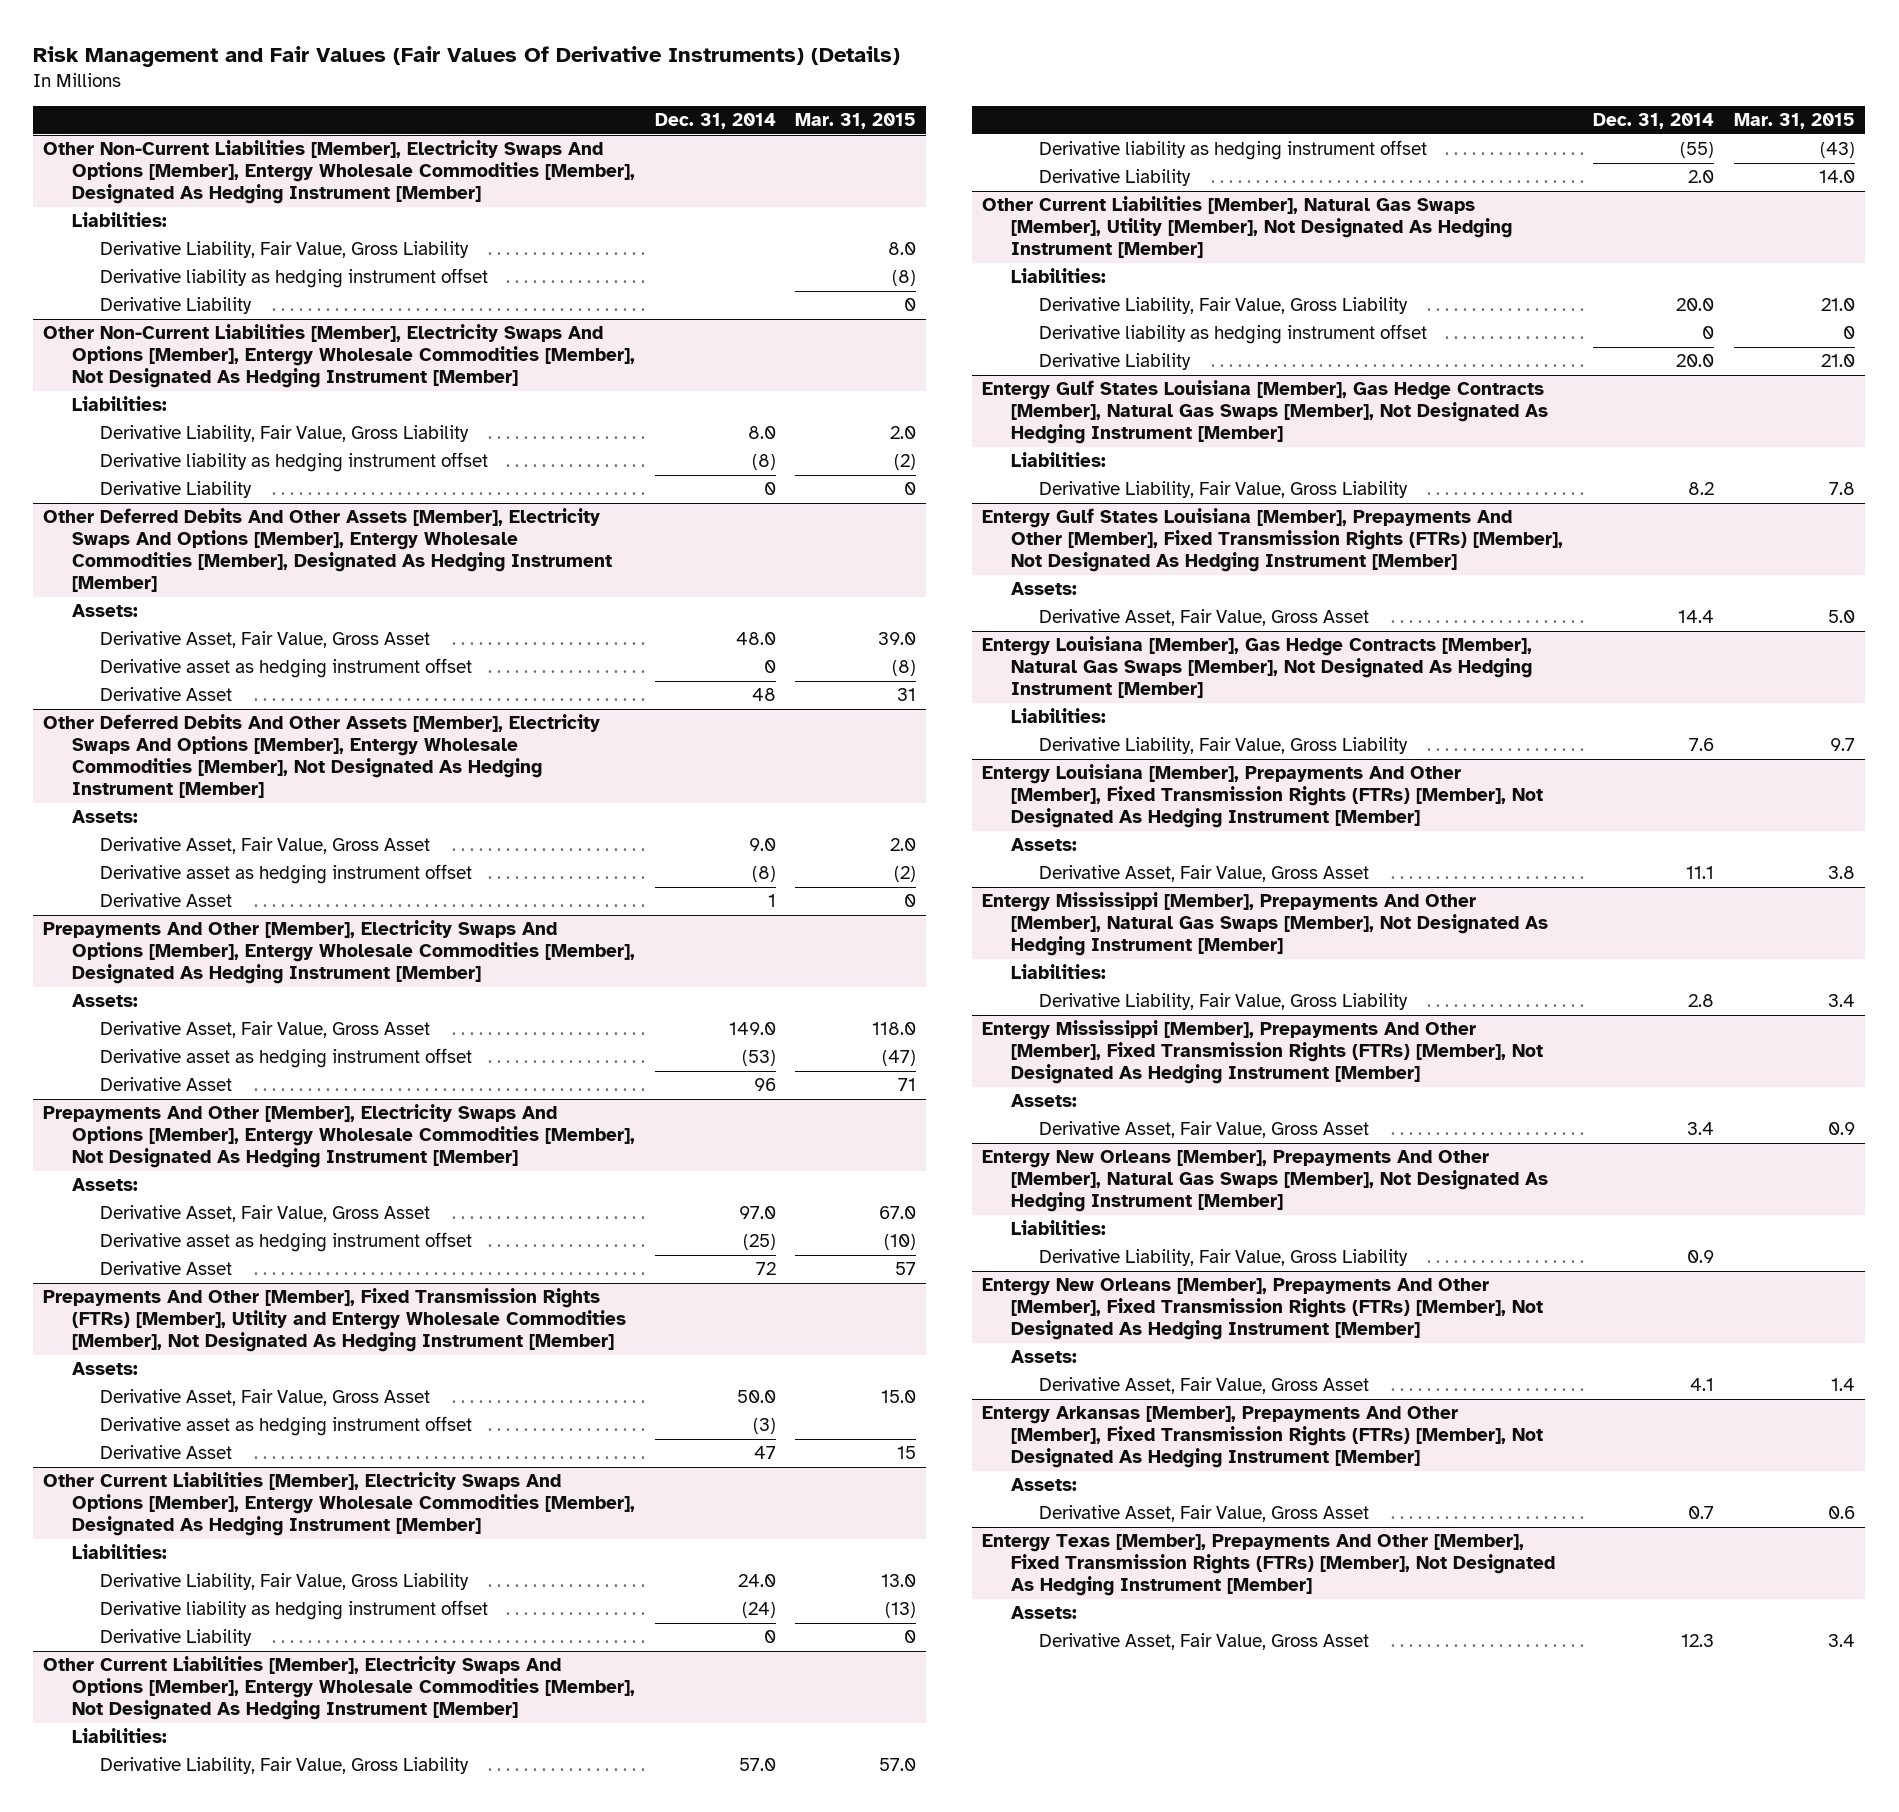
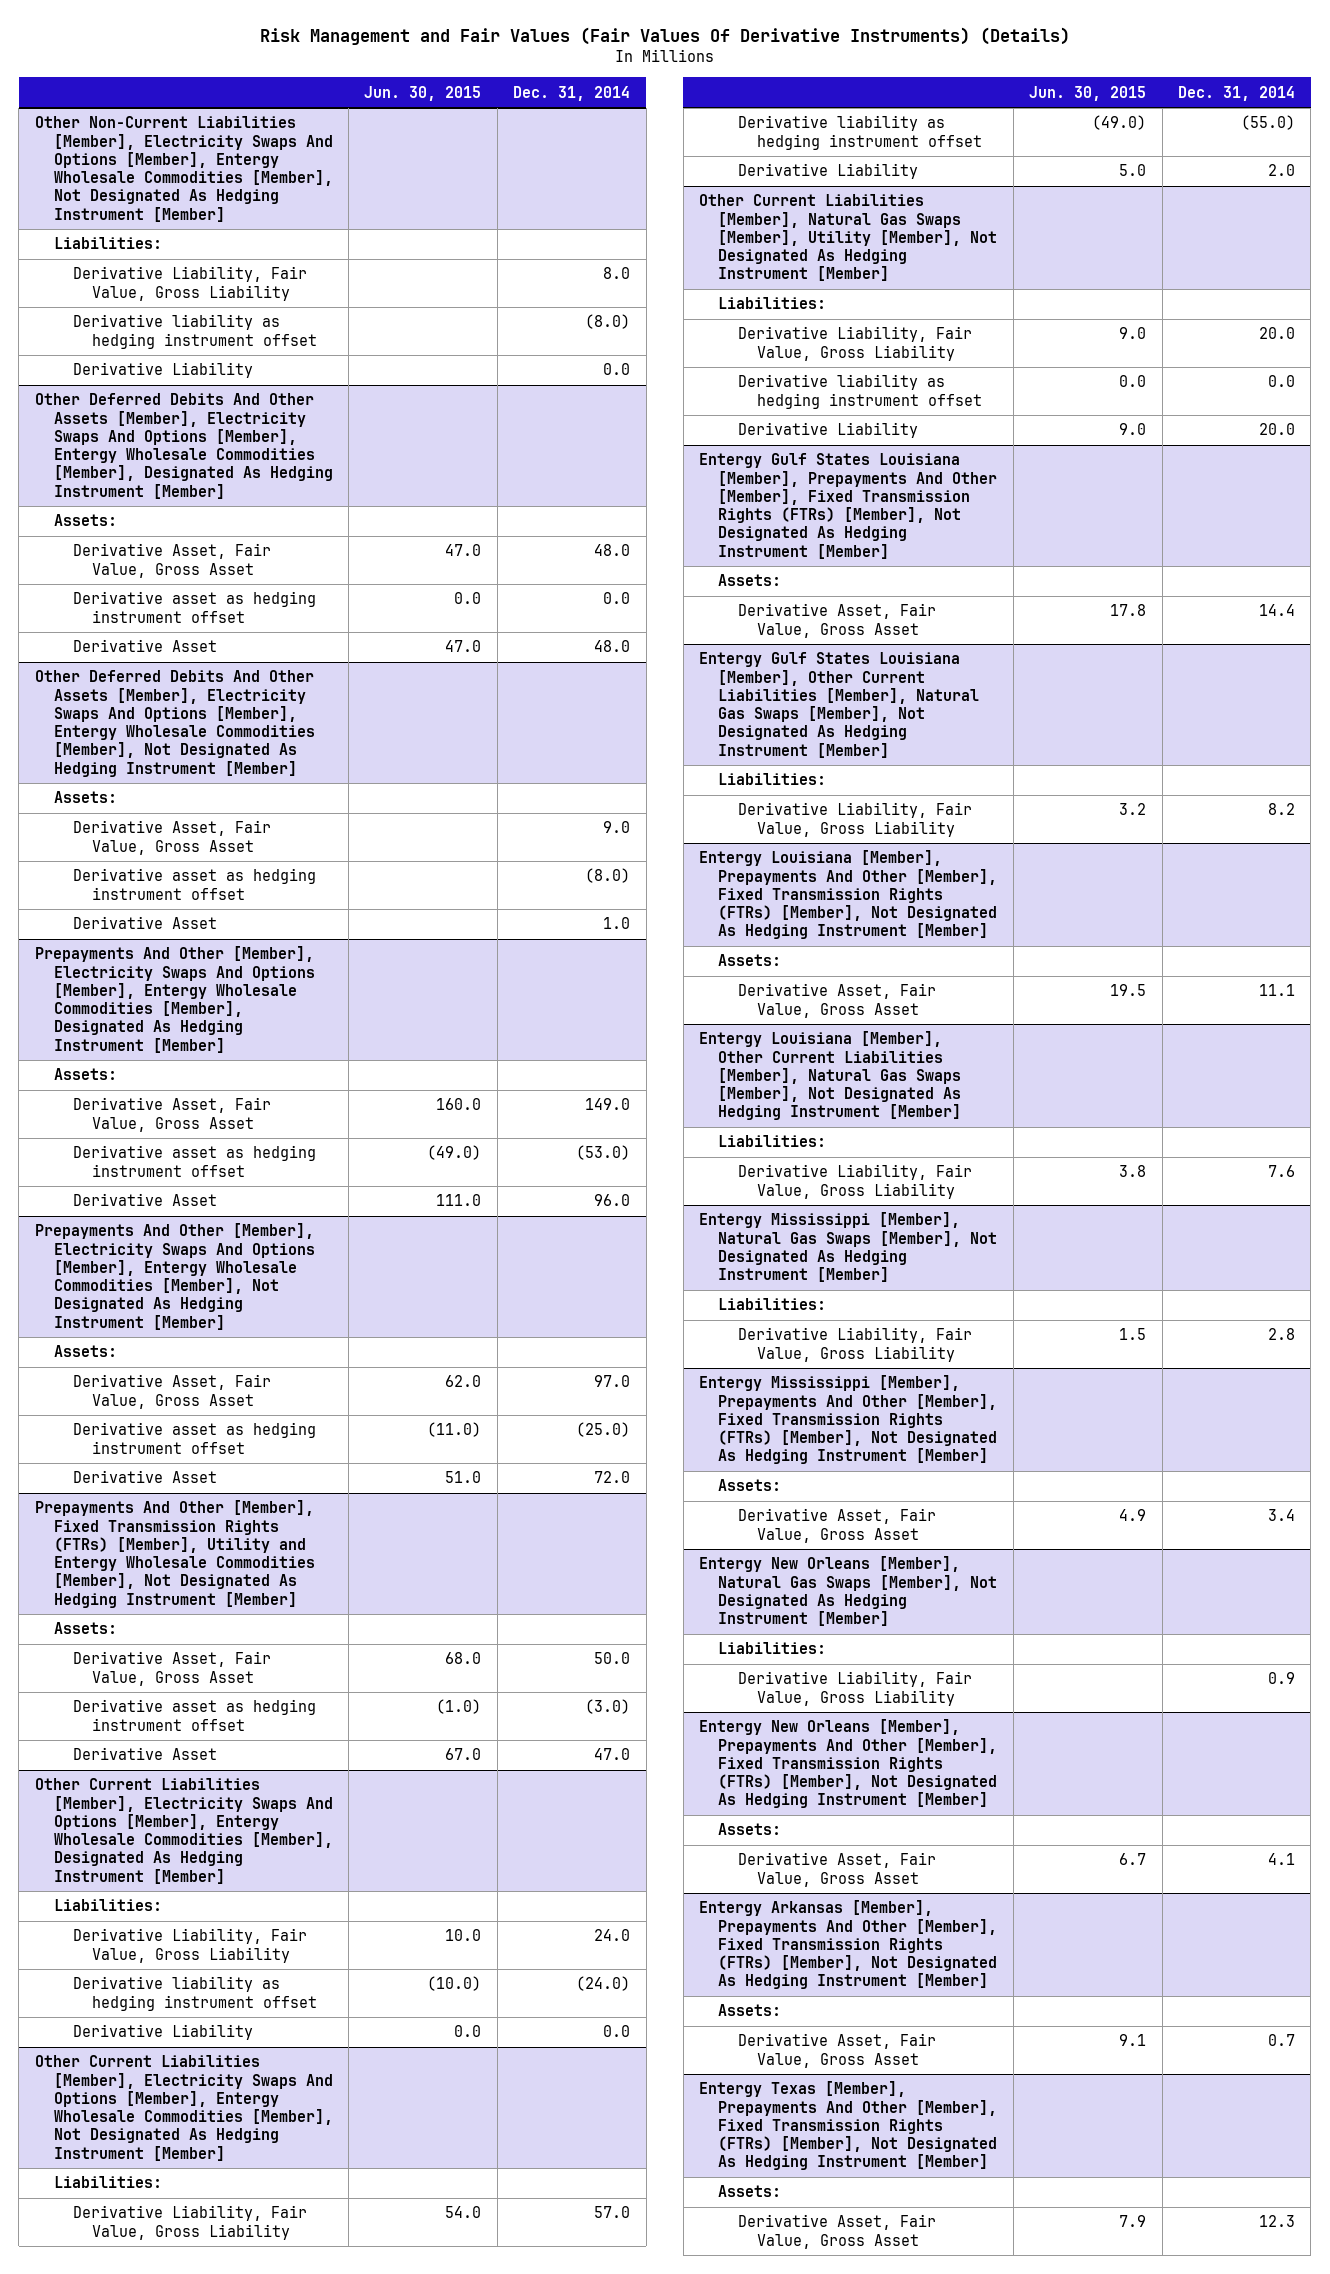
- | Dec. 31, 2014 | Mar. 31, 2015
+ | Jun. 30, 2015 | Dec. 31, 2014
- Other Non-Current Liabilities [Member], Electricity Swaps And Options [Member], Entergy Wholesale Commodities [Member], Designated As Hedging Instrument [Member]
- Liabilities:
- Derivative Liability, Fair Value, Gross Liability | | 8.0
- Derivative liability as hedging instrument offset | | (8)
- Derivative Liability | | 0
@ Other Non-Current Liabilities [Member], Electricity Swaps And Options [Member], Entergy Wholesale Commodities [Member], Not Designated As Hedging Instrument [Member]
- Derivative liability as hedging instrument offset | (8) | (2)
- Derivative Liability | 0 | 0
+ Derivative liability as hedging instrument offset | | (8.0)
+ Derivative Liability | | 0.0
@ Other Deferred Debits And Other Assets [Member], Electricity Swaps And Options [Member], Entergy Wholesale Commodities [Member], Designated As Hedging Instrument [Member]
- Derivative asset as hedging instrument offset | 0 | (8)
- Derivative Asset | 48 | 31
+ Derivative asset as hedging instrument offset | 0.0 | 0.0
+ Derivative Asset | 47.0 | 48.0
@ Other Deferred Debits And Other Assets [Member], Electricity Swaps And Options [Member], Entergy Wholesale Commodities [Member], Not Designated As Hedging Instrument [Member]
- Derivative asset as hedging instrument offset | (8) | (2)
- Derivative Asset | 1 | 0
+ Derivative asset as hedging instrument offset | | (8.0)
+ Derivative Asset | | 1.0
@ Prepayments And Other [Member], Electricity Swaps And Options [Member], Entergy Wholesale Commodities [Member], Designated As Hedging Instrument [Member]
- Derivative asset as hedging instrument offset | (53) | (47)
- Derivative Asset | 96 | 71
+ Derivative asset as hedging instrument offset | (49.0) | (53.0)
+ Derivative Asset | 111.0 | 96.0
@ Prepayments And Other [Member], Electricity Swaps And Options [Member], Entergy Wholesale Commodities [Member], Not Designated As Hedging Instrument [Member]
- Derivative asset as hedging instrument offset | (25) | (10)
- Derivative Asset | 72 | 57
+ Derivative asset as hedging instrument offset | (11.0) | (25.0)
+ Derivative Asset | 51.0 | 72.0
@ Prepayments And Other [Member], Fixed Transmission Rights (FTRs) [Member], Utility and Entergy Wholesale Commodities [Member], Not Designated As Hedging Instrument [Member]
- Derivative asset as hedging instrument offset | (3) |
- Derivative Asset | 47 | 15
+ Derivative asset as hedging instrument offset | (1.0) | (3.0)
+ Derivative Asset | 67.0 | 47.0
@ Other Current Liabilities [Member], Electricity Swaps And Options [Member], Entergy Wholesale Commodities [Member], Designated As Hedging Instrument [Member]
- Derivative liability as hedging instrument offset | (24) | (13)
- Derivative Liability | 0 | 0
+ Derivative liability as hedging instrument offset | (10.0) | (24.0)
+ Derivative Liability | 0.0 | 0.0
@ Other Current Liabilities [Member], Electricity Swaps And Options [Member], Entergy Wholesale Commodities [Member], Not Designated As Hedging Instrument [Member]
- Derivative liability as hedging instrument offset | (55) | (43)
+ Derivative liability as hedging instrument offset | (49.0) | (55.0)
@ Other Current Liabilities [Member], Natural Gas Swaps [Member], Utility [Member], Not Designated As Hedging Instrument [Member]
- Derivative liability as hedging instrument offset | 0 | 0
+ Derivative liability as hedging instrument offset | 0.0 | 0.0
- Entergy Gulf States Louisiana [Member], Gas Hedge Contracts [Member], Natural Gas Swaps [Member], Not Designated As Hedging Instrument [Member]
- Liabilities:
- Derivative Liability, Fair Value, Gross Liability | 8.2 | 7.8
- Entergy Louisiana [Member], Gas Hedge Contracts [Member], Natural Gas Swaps [Member], Not Designated As Hedging Instrument [Member]
+ Entergy Gulf States Louisiana [Member], Other Current Liabilities [Member], Natural Gas Swaps [Member], Not Designated As Hedging Instrument [Member]
- Derivative Liability, Fair Value, Gross Liability | 7.6 | 9.7
+ Derivative Liability, Fair Value, Gross Liability | 3.2 | 8.2
- Entergy Mississippi [Member], Prepayments And Other [Member], Natural Gas Swaps [Member], Not Designated As Hedging Instrument [Member]
+ Entergy Louisiana [Member], Other Current Liabilities [Member], Natural Gas Swaps [Member], Not Designated As Hedging Instrument [Member]
+ Derivative Liability, Fair Value, Gross Liability | 3.8 | 7.6
+ Entergy Mississippi [Member], Natural Gas Swaps [Member], Not Designated As Hedging Instrument [Member]
+ Liabilities:
- Entergy New Orleans [Member], Prepayments And Other [Member], Natural Gas Swaps [Member], Not Designated As Hedging Instrument [Member]
+ Entergy New Orleans [Member], Natural Gas Swaps [Member], Not Designated As Hedging Instrument [Member]

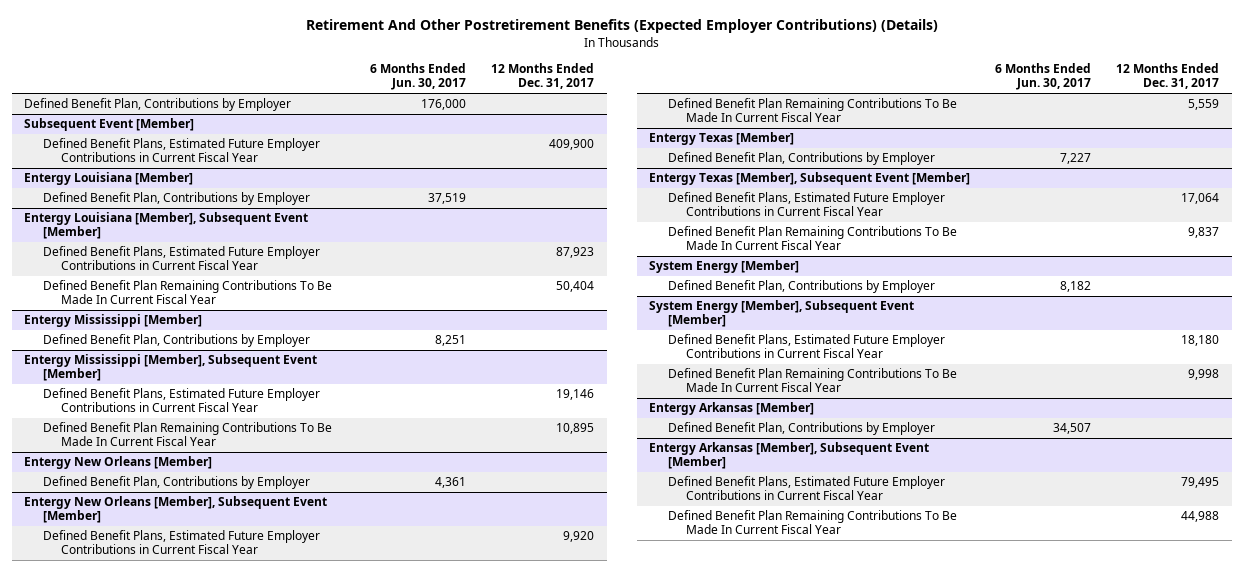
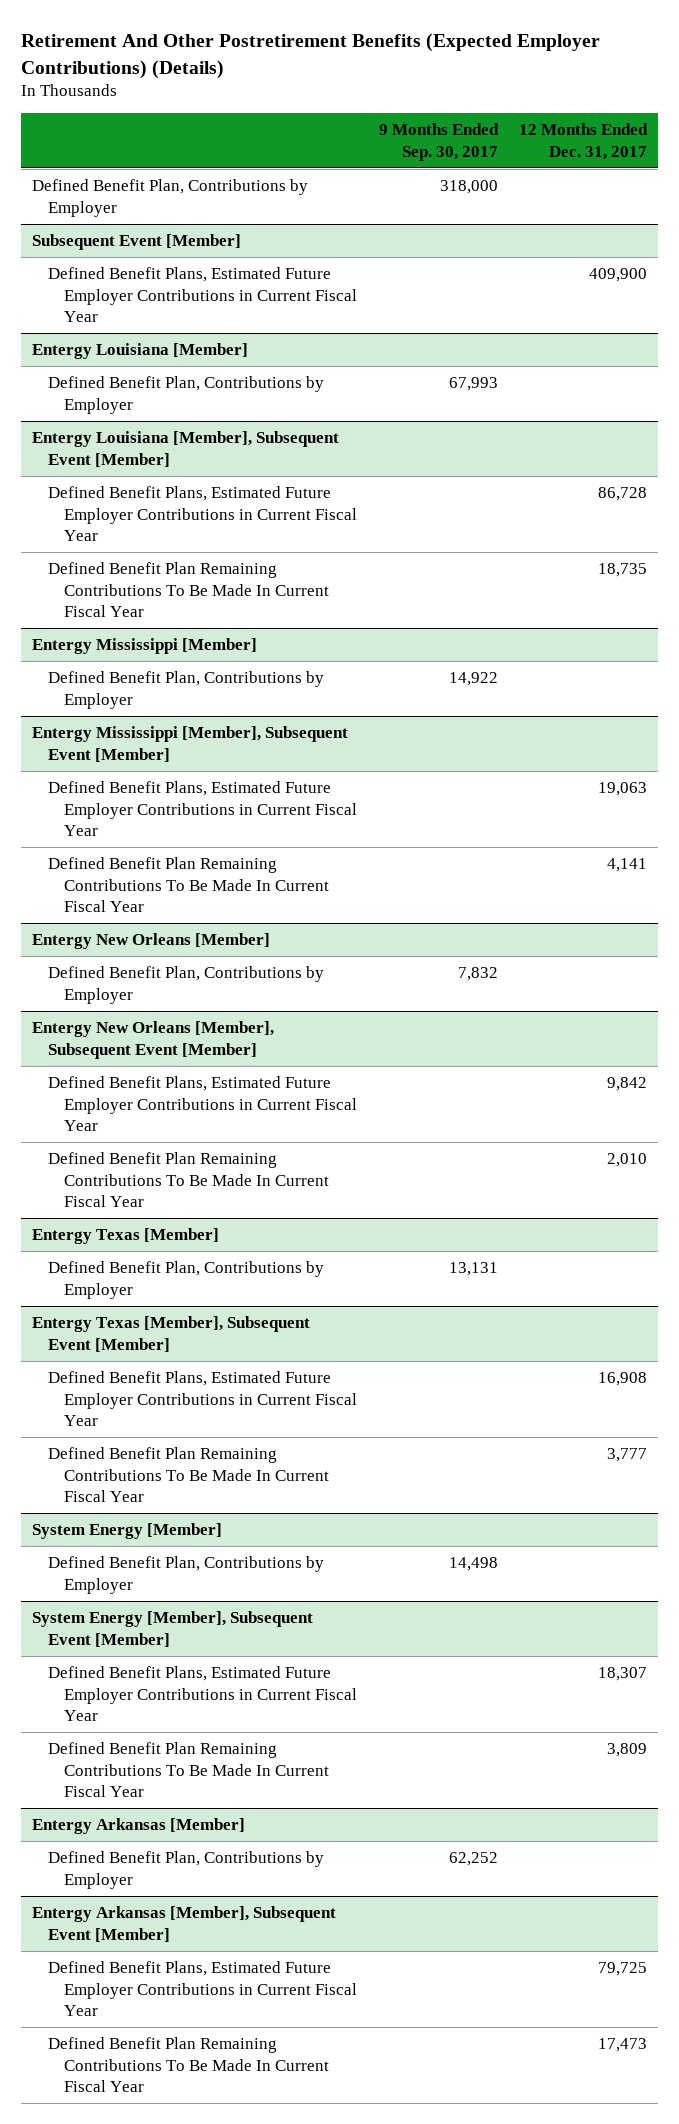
- | 6 Months Ended Jun. 30, 2017 | 12 Months Ended Dec. 31, 2017
+ | 9 Months Ended Sep. 30, 2017 | 12 Months Ended Dec. 31, 2017
@ Entergy Louisiana [Member], Subsequent Event [Member]
- Defined Benefit Plans, Estimated Future Employer Contributions in Current Fiscal Year | | 87,923
- Defined Benefit Plan Remaining Contributions To Be Made In Current Fiscal Year | | 50,404
+ Defined Benefit Plans, Estimated Future Employer Contributions in Current Fiscal Year | | 86,728
+ Defined Benefit Plan Remaining Contributions To Be Made In Current Fiscal Year | | 18,735
@ Entergy Mississippi [Member], Subsequent Event [Member]
- Defined Benefit Plans, Estimated Future Employer Contributions in Current Fiscal Year | | 19,146
- Defined Benefit Plan Remaining Contributions To Be Made In Current Fiscal Year | | 10,895
+ Defined Benefit Plans, Estimated Future Employer Contributions in Current Fiscal Year | | 19,063
+ Defined Benefit Plan Remaining Contributions To Be Made In Current Fiscal Year | | 4,141
@ Entergy New Orleans [Member], Subsequent Event [Member]
- Defined Benefit Plans, Estimated Future Employer Contributions in Current Fiscal Year | | 9,920
- Defined Benefit Plan Remaining Contributions To Be Made In Current Fiscal Year | | 5,559
+ Defined Benefit Plans, Estimated Future Employer Contributions in Current Fiscal Year | | 9,842
+ Defined Benefit Plan Remaining Contributions To Be Made In Current Fiscal Year | | 2,010
@ Entergy Texas [Member], Subsequent Event [Member]
- Defined Benefit Plans, Estimated Future Employer Contributions in Current Fiscal Year | | 17,064
- Defined Benefit Plan Remaining Contributions To Be Made In Current Fiscal Year | | 9,837
+ Defined Benefit Plans, Estimated Future Employer Contributions in Current Fiscal Year | | 16,908
+ Defined Benefit Plan Remaining Contributions To Be Made In Current Fiscal Year | | 3,777
@ System Energy [Member], Subsequent Event [Member]
- Defined Benefit Plans, Estimated Future Employer Contributions in Current Fiscal Year | | 18,180
- Defined Benefit Plan Remaining Contributions To Be Made In Current Fiscal Year | | 9,998
+ Defined Benefit Plans, Estimated Future Employer Contributions in Current Fiscal Year | | 18,307
+ Defined Benefit Plan Remaining Contributions To Be Made In Current Fiscal Year | | 3,809
@ Entergy Arkansas [Member], Subsequent Event [Member]
- Defined Benefit Plans, Estimated Future Employer Contributions in Current Fiscal Year | | 79,495
- Defined Benefit Plan Remaining Contributions To Be Made In Current Fiscal Year | | 44,988
+ Defined Benefit Plans, Estimated Future Employer Contributions in Current Fiscal Year | | 79,725
+ Defined Benefit Plan Remaining Contributions To Be Made In Current Fiscal Year | | 17,473

